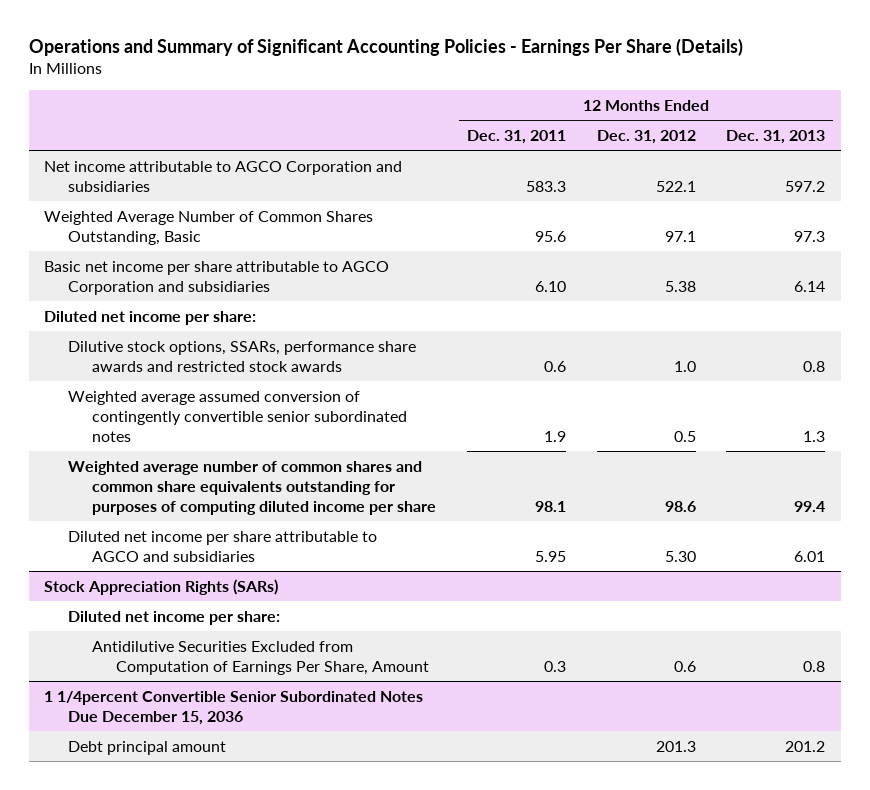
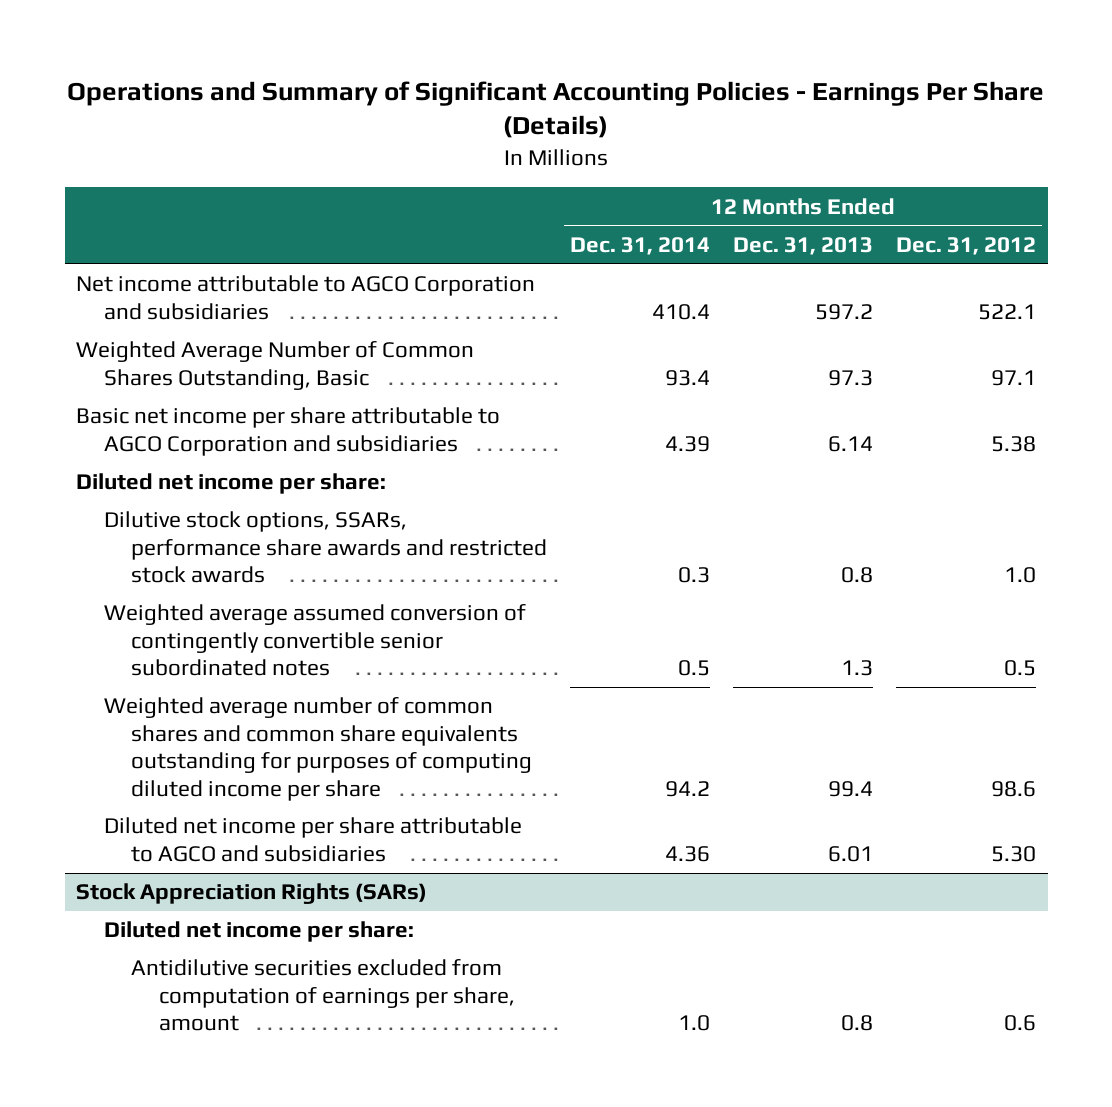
- | 12 Months Ended Dec. 31, 2011 | 12 Months Ended Dec. 31, 2012 | 12 Months Ended Dec. 31, 2013
+ | 12 Months Ended Dec. 31, 2014 | 12 Months Ended Dec. 31, 2013 | 12 Months Ended Dec. 31, 2012
@ Stock Appreciation Rights (SARs)
- Antidilutive Securities Excluded from Computation of Earnings Per Share, Amount | 0.3 | 0.6 | 0.8
- 1 1/4percent Convertible Senior Subordinated Notes Due December 15, 2036
- Debt principal amount | | 201.3 | 201.2
@ Stock Appreciation Rights (SARs)
+ Antidilutive securities excluded from computation of earnings per share, amount | 1.0 | 0.8 | 0.6

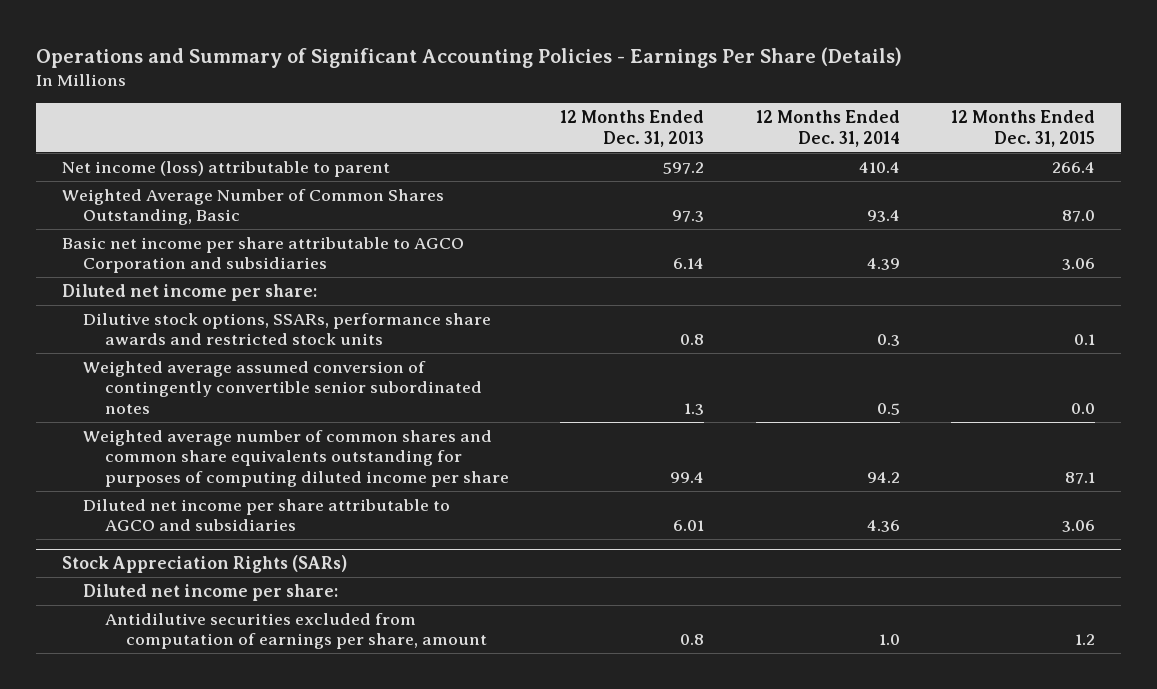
- | 12 Months Ended Dec. 31, 2014 | 12 Months Ended Dec. 31, 2013 | 12 Months Ended Dec. 31, 2012
+ | 12 Months Ended Dec. 31, 2013 | 12 Months Ended Dec. 31, 2014 | 12 Months Ended Dec. 31, 2015
- Net income attributable to AGCO Corporation and subsidiaries | 410.4 | 597.2 | 522.1
+ Net income (loss) attributable to parent | 597.2 | 410.4 | 266.4
- Dilutive stock options, SSARs, performance share awards and restricted stock awards | 0.3 | 0.8 | 1.0
+ Dilutive stock options, SSARs, performance share awards and restricted stock units | 0.8 | 0.3 | 0.1

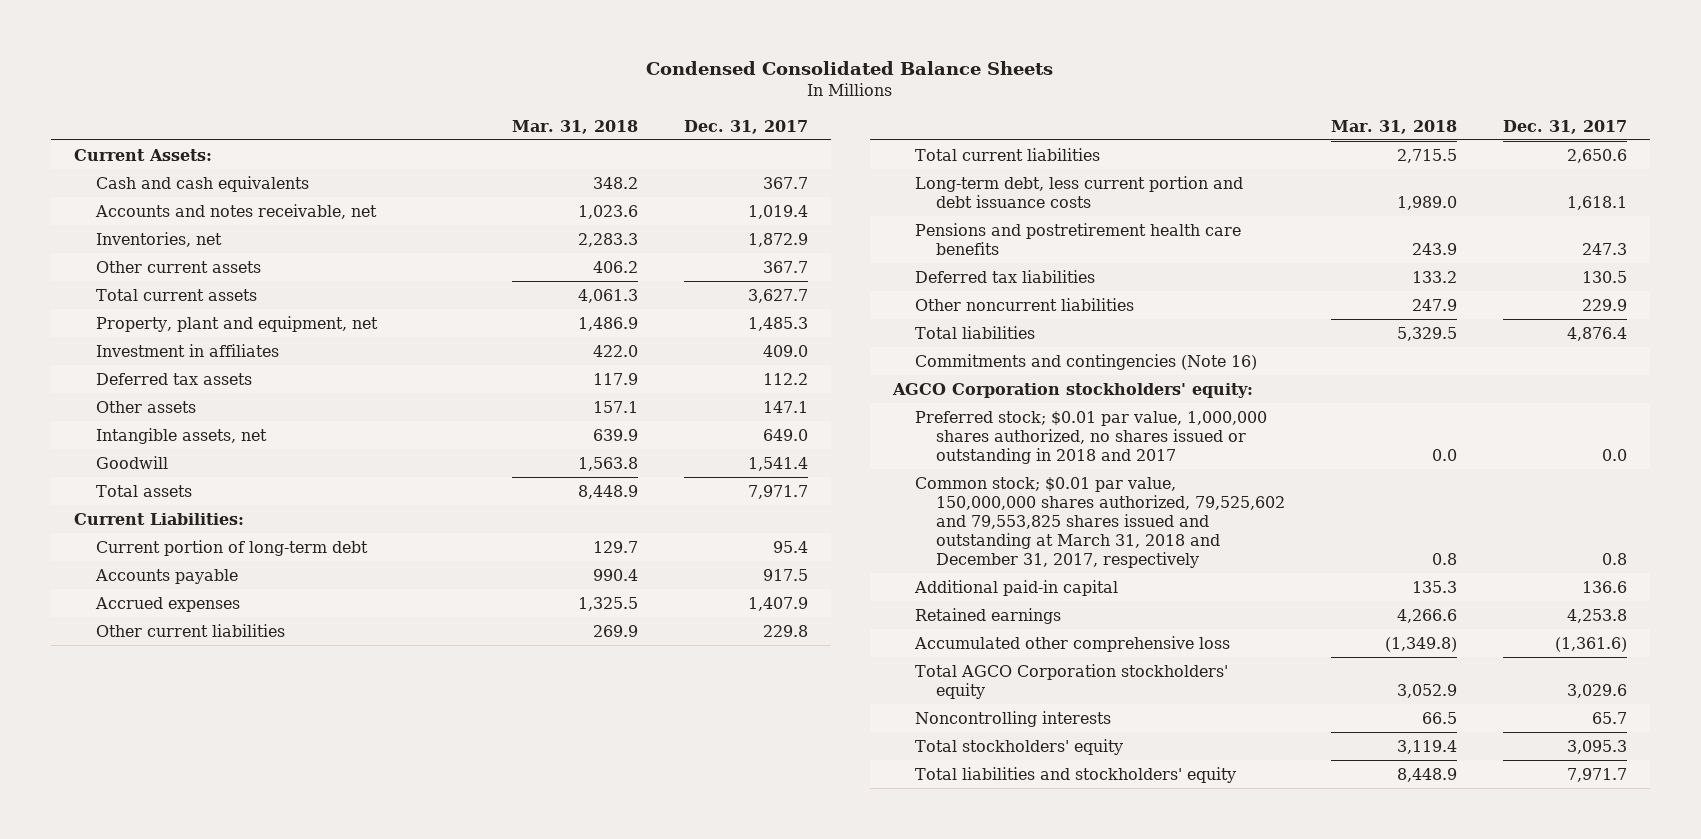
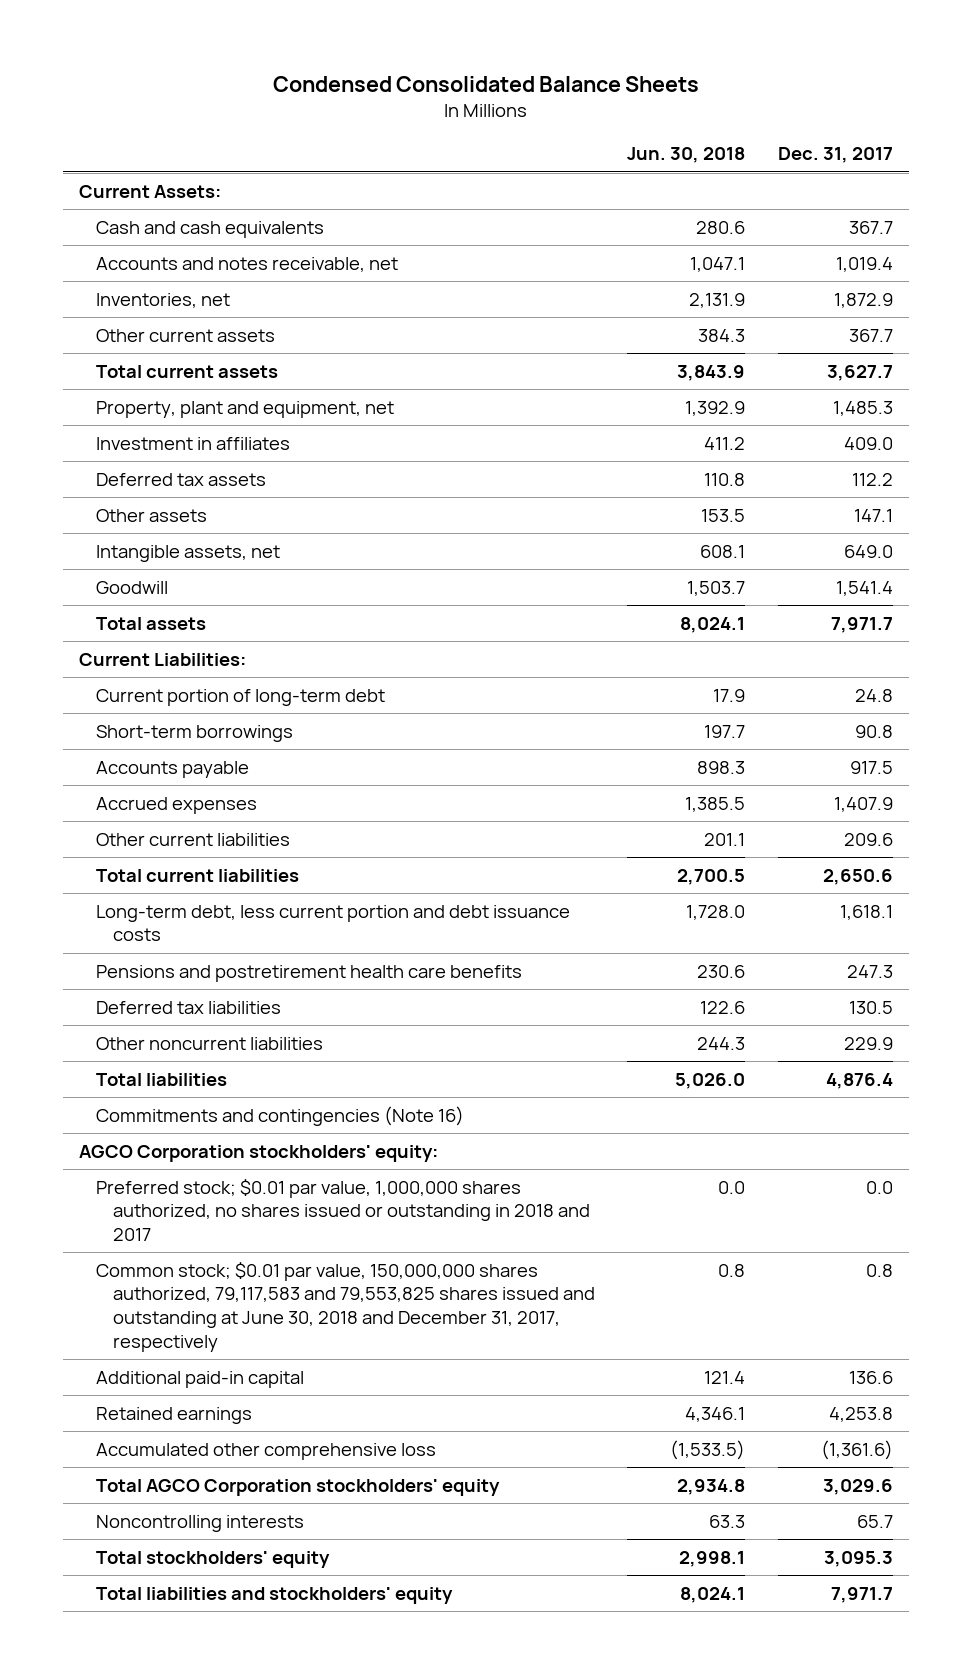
- | Mar. 31, 2018 | Dec. 31, 2017
+ | Jun. 30, 2018 | Dec. 31, 2017
- Current portion of long-term debt | 129.7 | 95.4
+ Current portion of long-term debt | 17.9 | 24.8
+ Short-term borrowings | 197.7 | 90.8
- Other current liabilities | 269.9 | 229.8
+ Other current liabilities | 201.1 | 209.6
- Common stock; $0.01 par value, 150,000,000 shares authorized, 79,525,602 and 79,553,825 shares issued and outstanding at March 31, 2018 and December 31, 2017, respectively | 0.8 | 0.8
+ Common stock; $0.01 par value, 150,000,000 shares authorized, 79,117,583 and 79,553,825 shares issued and outstanding at June 30, 2018 and December 31, 2017, respectively | 0.8 | 0.8

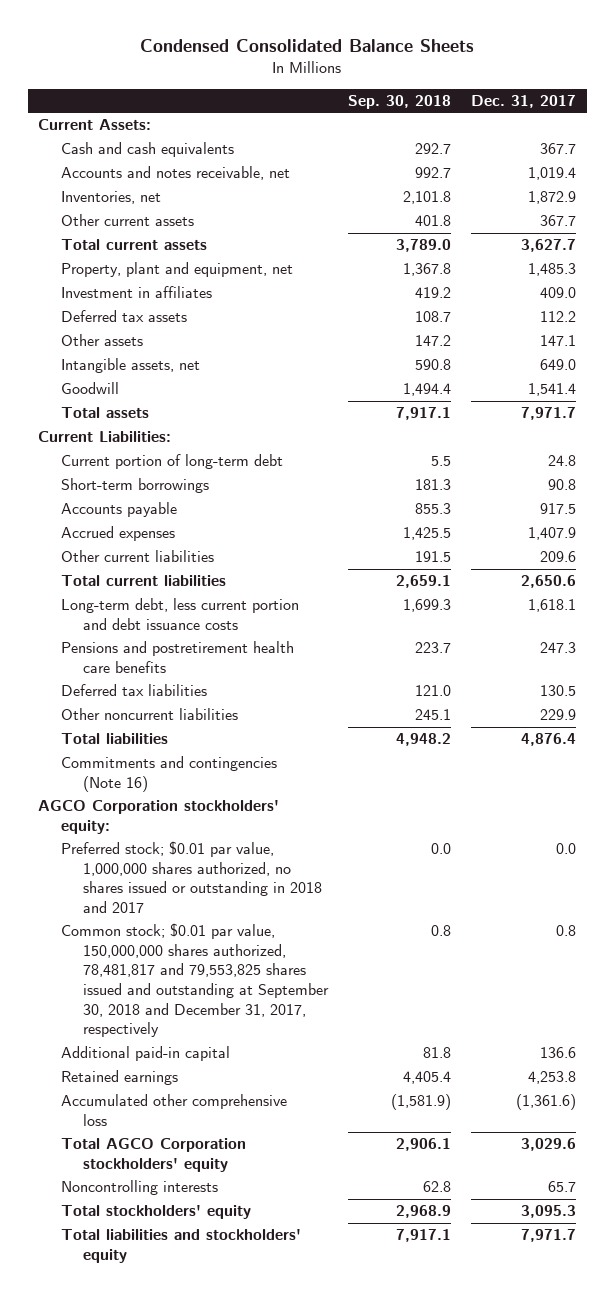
- | Jun. 30, 2018 | Dec. 31, 2017
+ | Sep. 30, 2018 | Dec. 31, 2017
- Common stock; $0.01 par value, 150,000,000 shares authorized, 79,117,583 and 79,553,825 shares issued and outstanding at June 30, 2018 and December 31, 2017, respectively | 0.8 | 0.8
+ Common stock; $0.01 par value, 150,000,000 shares authorized, 78,481,817 and 79,553,825 shares issued and outstanding at September 30, 2018 and December 31, 2017, respectively | 0.8 | 0.8

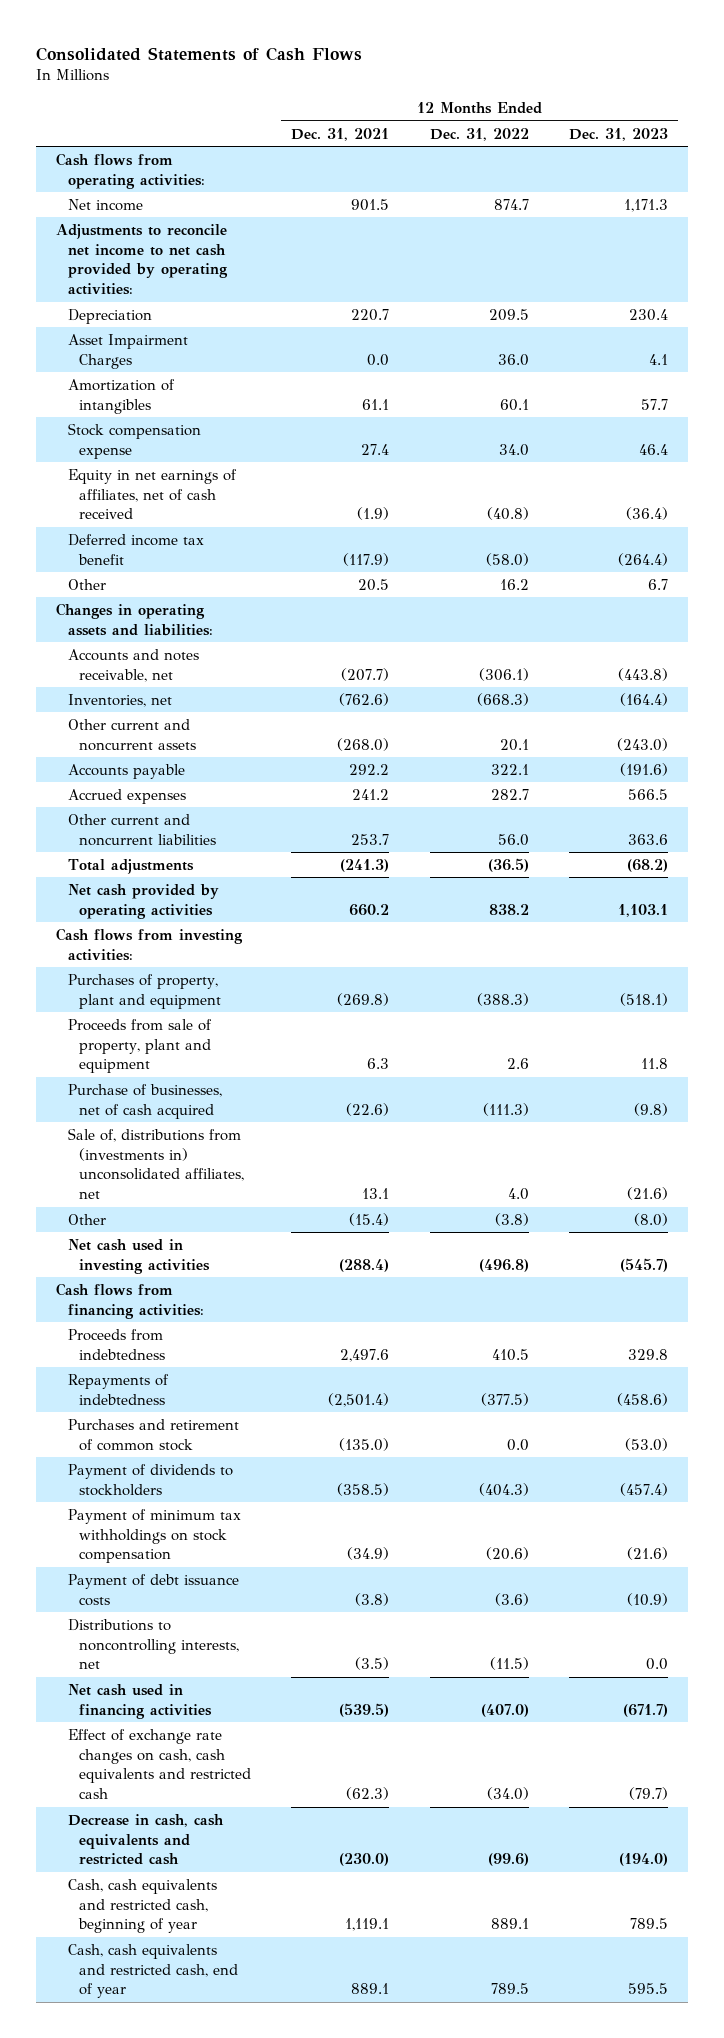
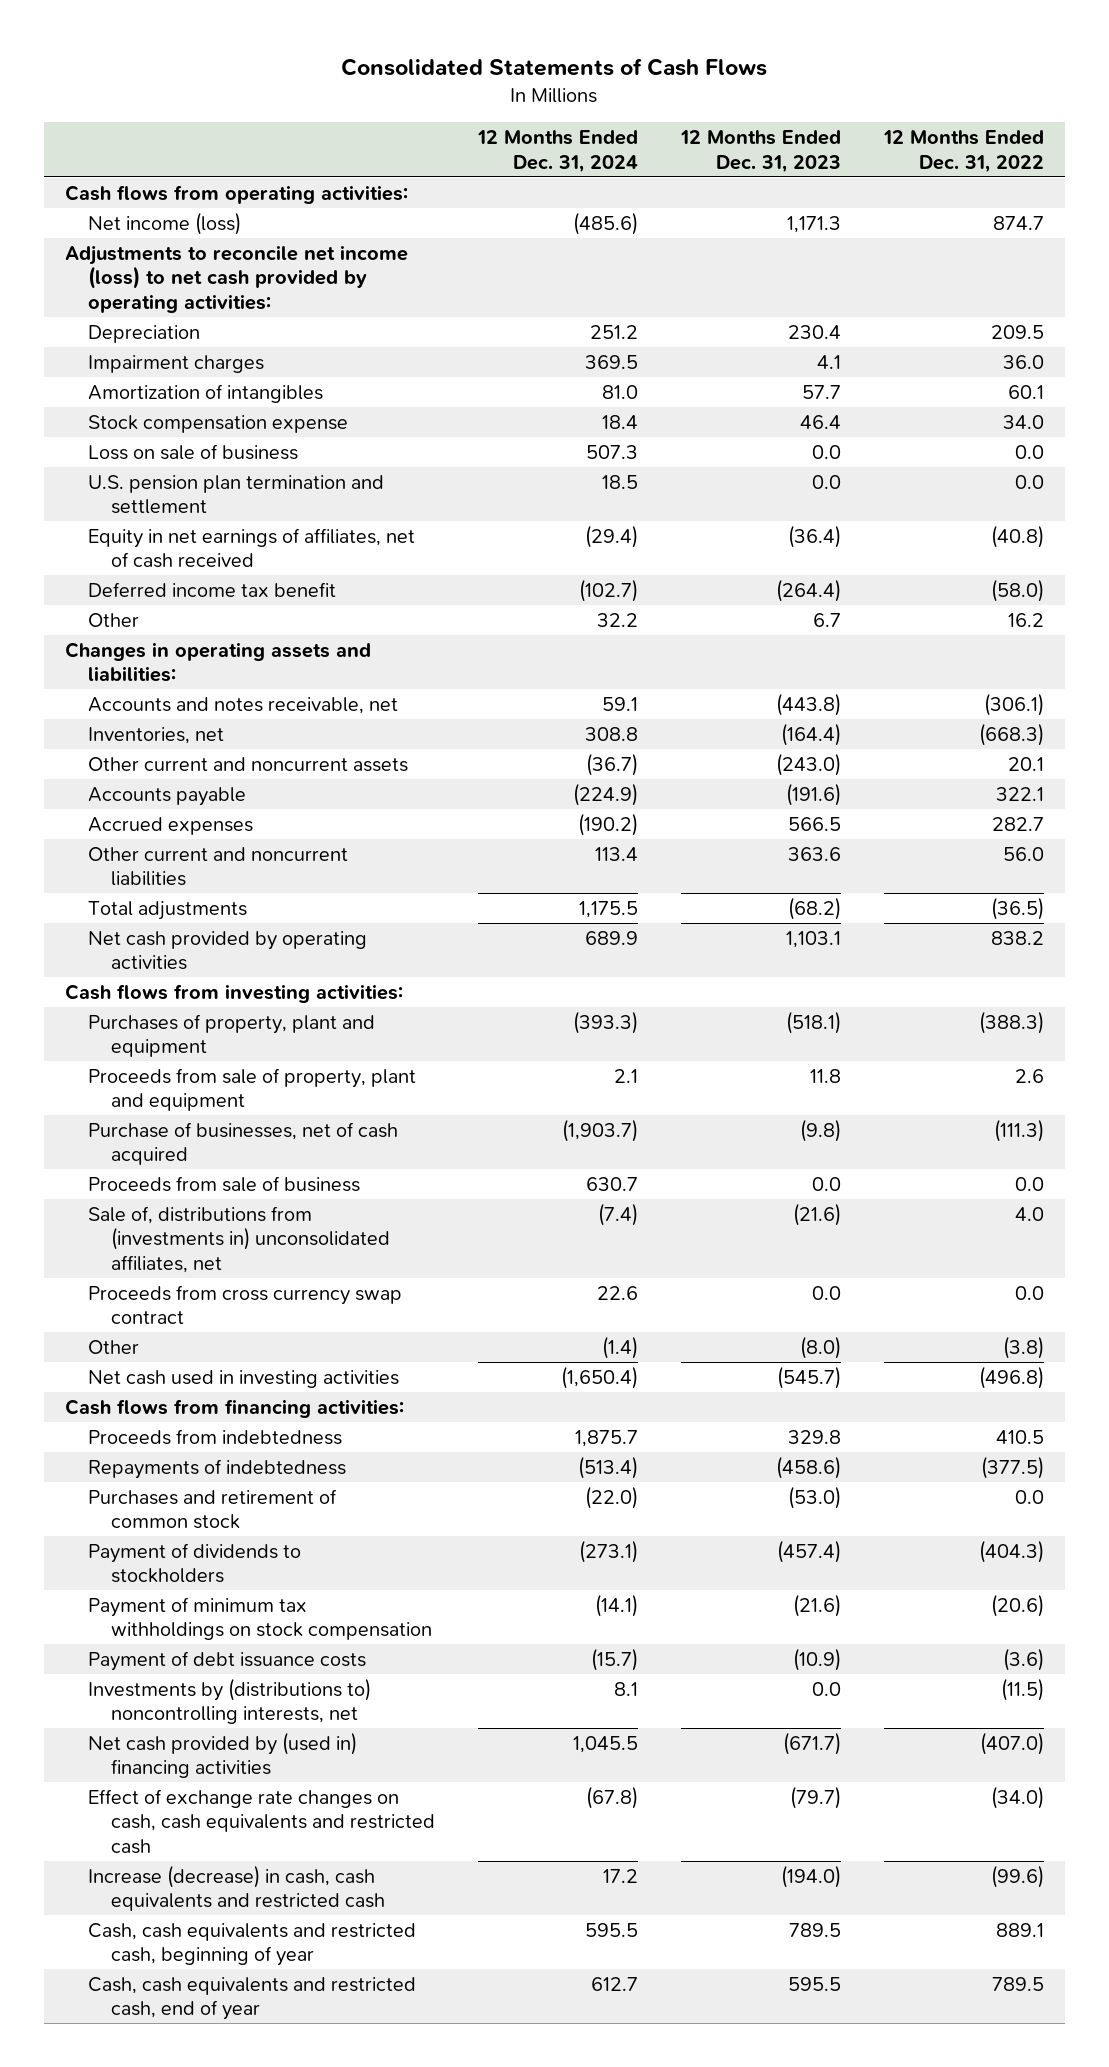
- | 12 Months Ended Dec. 31, 2021 | 12 Months Ended Dec. 31, 2022 | 12 Months Ended Dec. 31, 2023
+ | 12 Months Ended Dec. 31, 2024 | 12 Months Ended Dec. 31, 2023 | 12 Months Ended Dec. 31, 2022
- Net income | 901.5 | 874.7 | 1,171.3
- Adjustments to reconcile net income to net cash provided by operating activities:
+ Net income (loss) | (485.6) | 1,171.3 | 874.7
+ Adjustments to reconcile net income (loss) to net cash provided by operating activities:
- Asset Impairment Charges | 0.0 | 36.0 | 4.1
+ Impairment charges | 369.5 | 4.1 | 36.0
+ Loss on sale of business | 507.3 | 0.0 | 0.0
+ U.S. pension plan termination and settlement | 18.5 | 0.0 | 0.0
+ Proceeds from sale of business | 630.7 | 0.0 | 0.0
+ Proceeds from cross currency swap contract | 22.6 | 0.0 | 0.0
- Distributions to noncontrolling interests, net | (3.5) | (11.5) | 0.0
- Net cash used in financing activities | (539.5) | (407.0) | (671.7)
+ Investments by (distributions to) noncontrolling interests, net | 8.1 | 0.0 | (11.5)
+ Net cash provided by (used in) financing activities | 1,045.5 | (671.7) | (407.0)
- Decrease in cash, cash equivalents and restricted cash | (230.0) | (99.6) | (194.0)
+ Increase (decrease) in cash, cash equivalents and restricted cash | 17.2 | (194.0) | (99.6)

